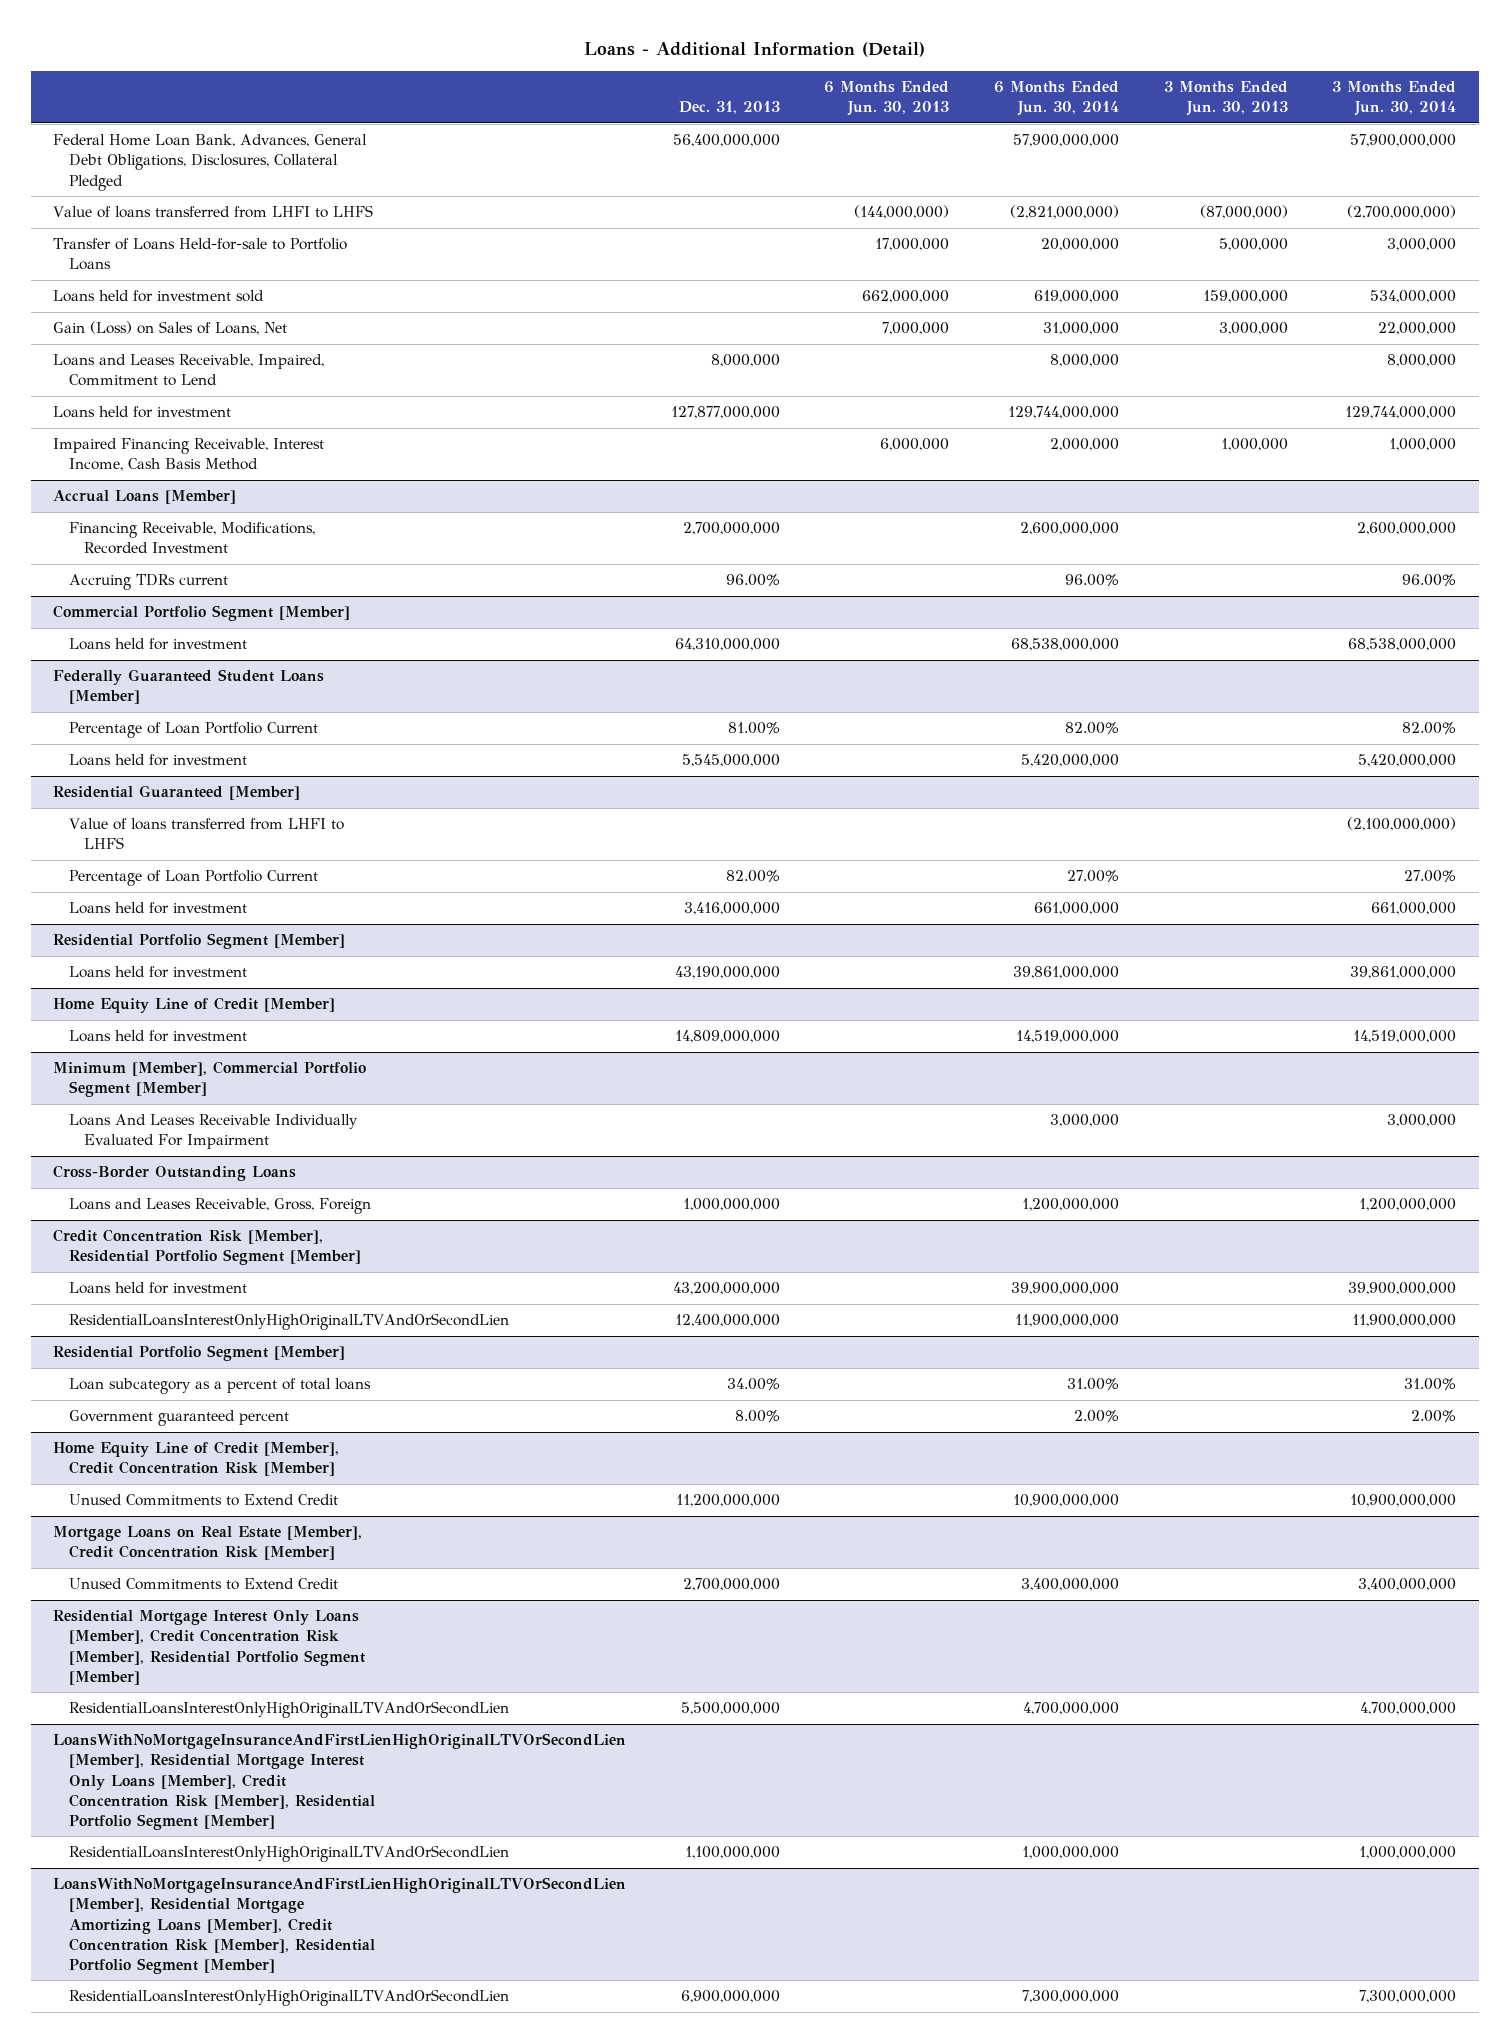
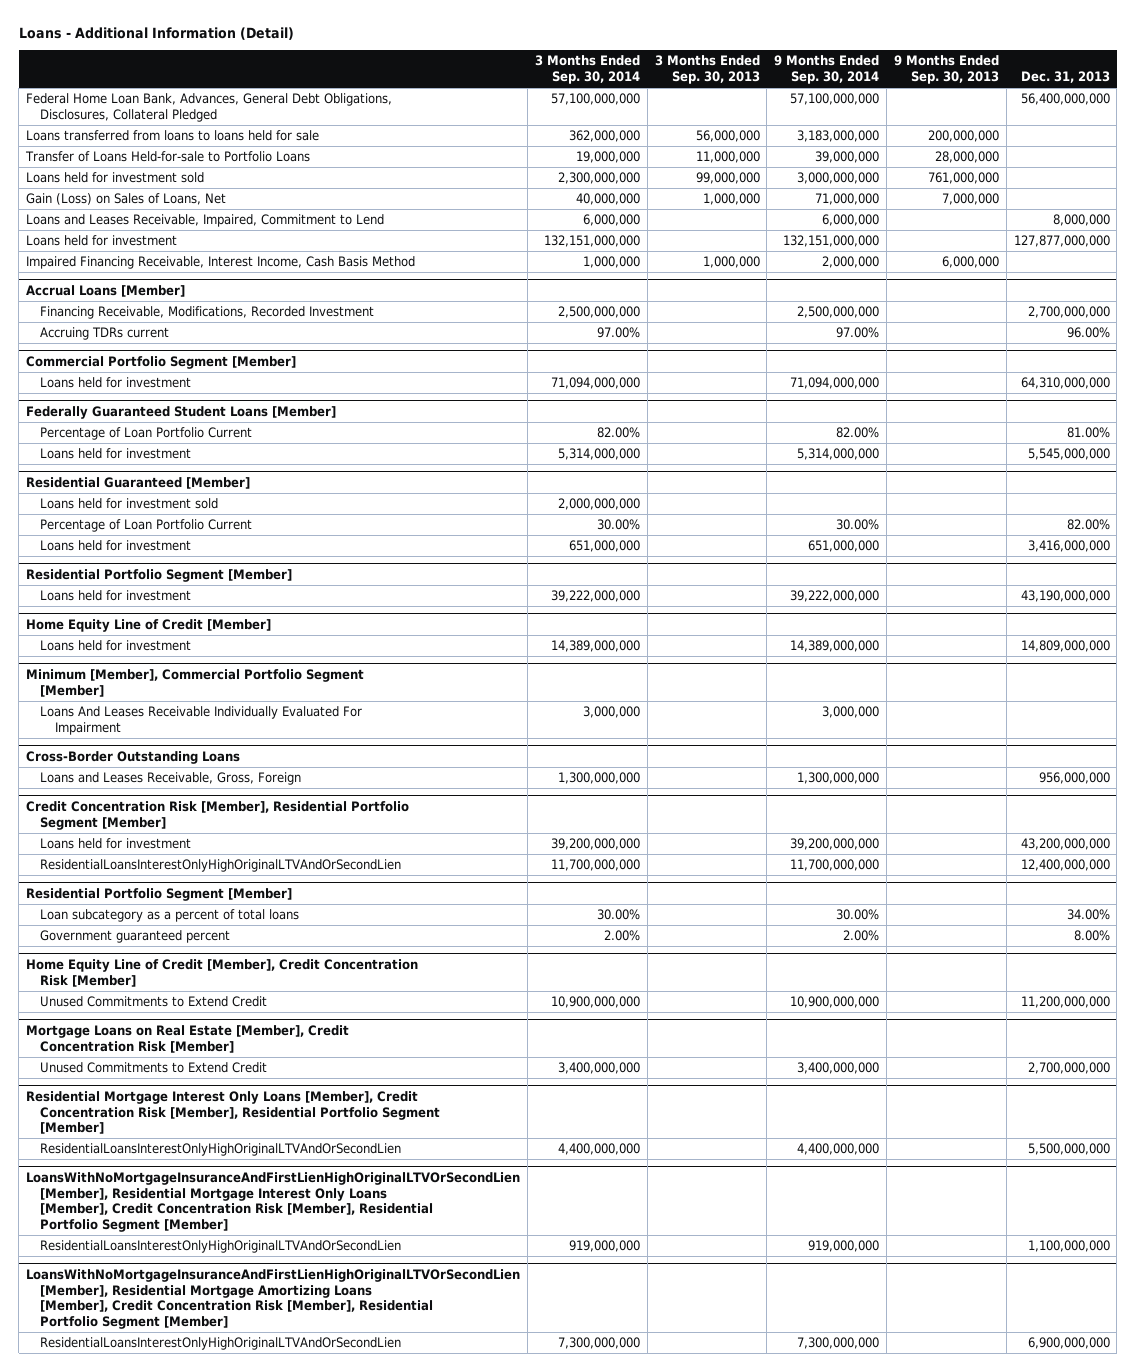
- | Dec. 31, 2013 | 6 Months Ended Jun. 30, 2013 | 6 Months Ended Jun. 30, 2014 | 3 Months Ended Jun. 30, 2013 | 3 Months Ended Jun. 30, 2014
+ | 3 Months Ended Sep. 30, 2014 | 3 Months Ended Sep. 30, 2013 | 9 Months Ended Sep. 30, 2014 | 9 Months Ended Sep. 30, 2013 | Dec. 31, 2013
- Value of loans transferred from LHFI to LHFS | | (144,000,000) | (2,821,000,000) | (87,000,000) | (2,700,000,000)
+ Loans transferred from loans to loans held for sale | 362,000,000 | 56,000,000 | 3,183,000,000 | 200,000,000 |
@ Residential Guaranteed [Member]
- Value of loans transferred from LHFI to LHFS | | | | | (2,100,000,000)
+ Loans held for investment sold | 2,000,000,000 | | | |
@ Cross-Border Outstanding Loans
- Loans and Leases Receivable, Gross, Foreign | 1,000,000,000 | | 1,200,000,000 | | 1,200,000,000
+ Loans and Leases Receivable, Gross, Foreign | 1,300,000,000 | | 1,300,000,000 | | 956,000,000

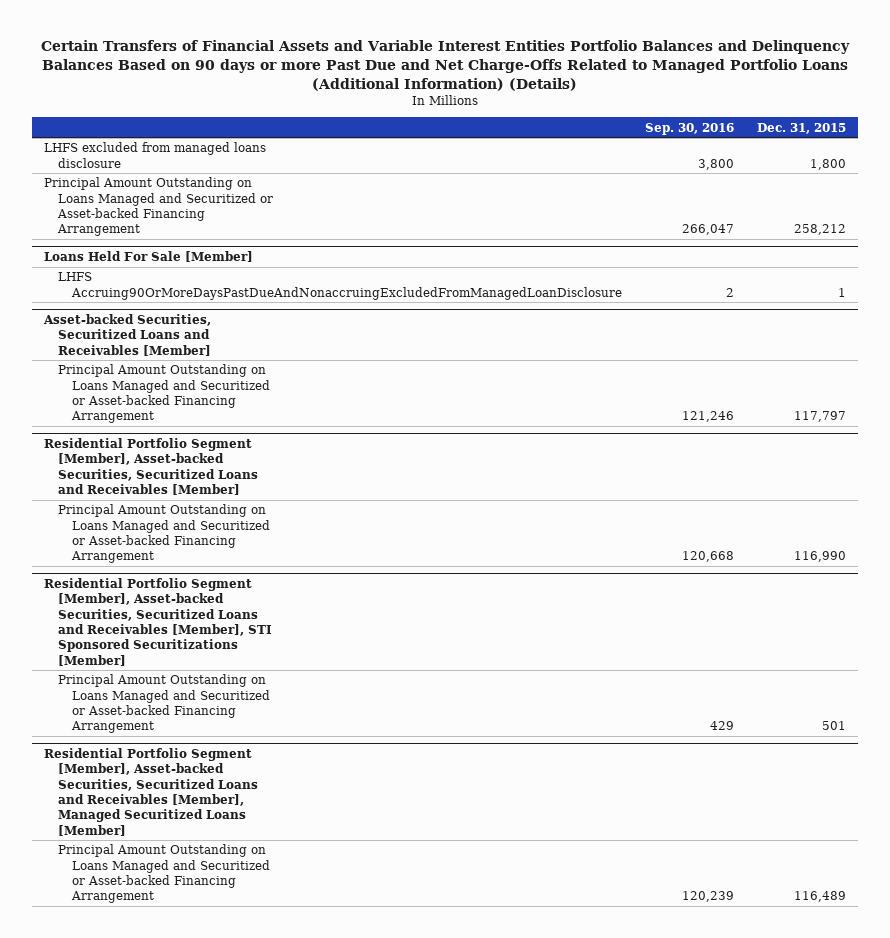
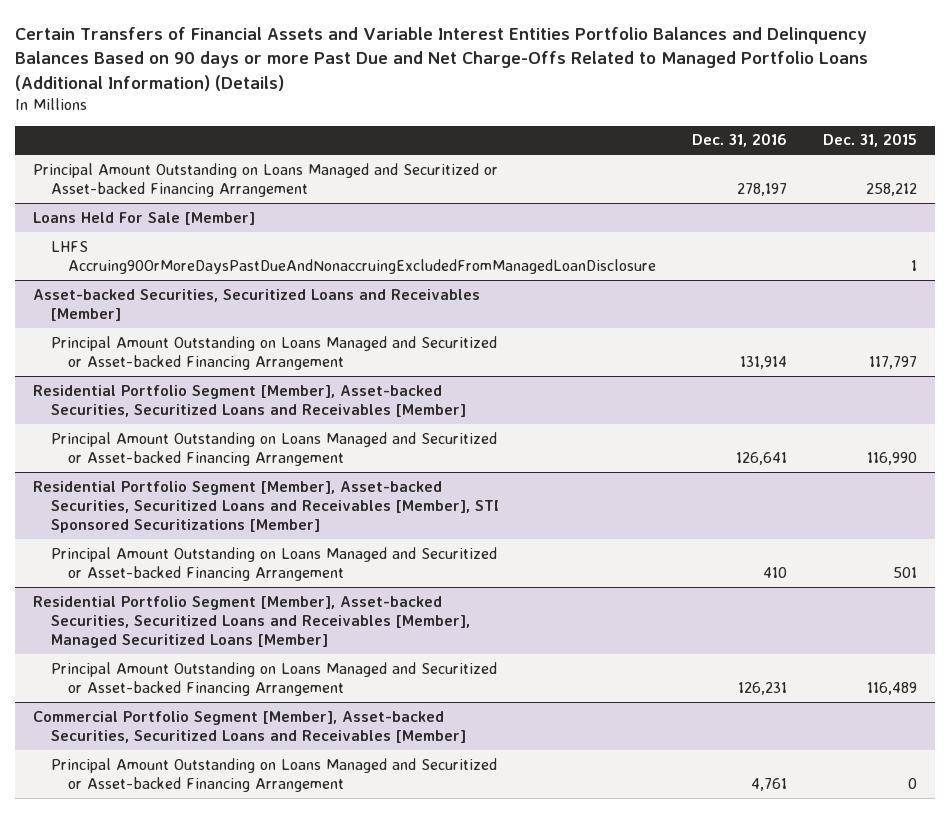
- | Sep. 30, 2016 | Dec. 31, 2015
+ | Dec. 31, 2016 | Dec. 31, 2015
- LHFS excluded from managed loans disclosure | 3,800 | 1,800
+ Commercial Portfolio Segment [Member], Asset-backed Securities, Securitized Loans and Receivables [Member]
+ Principal Amount Outstanding on Loans Managed and Securitized or Asset-backed Financing Arrangement | 4,761 | 0

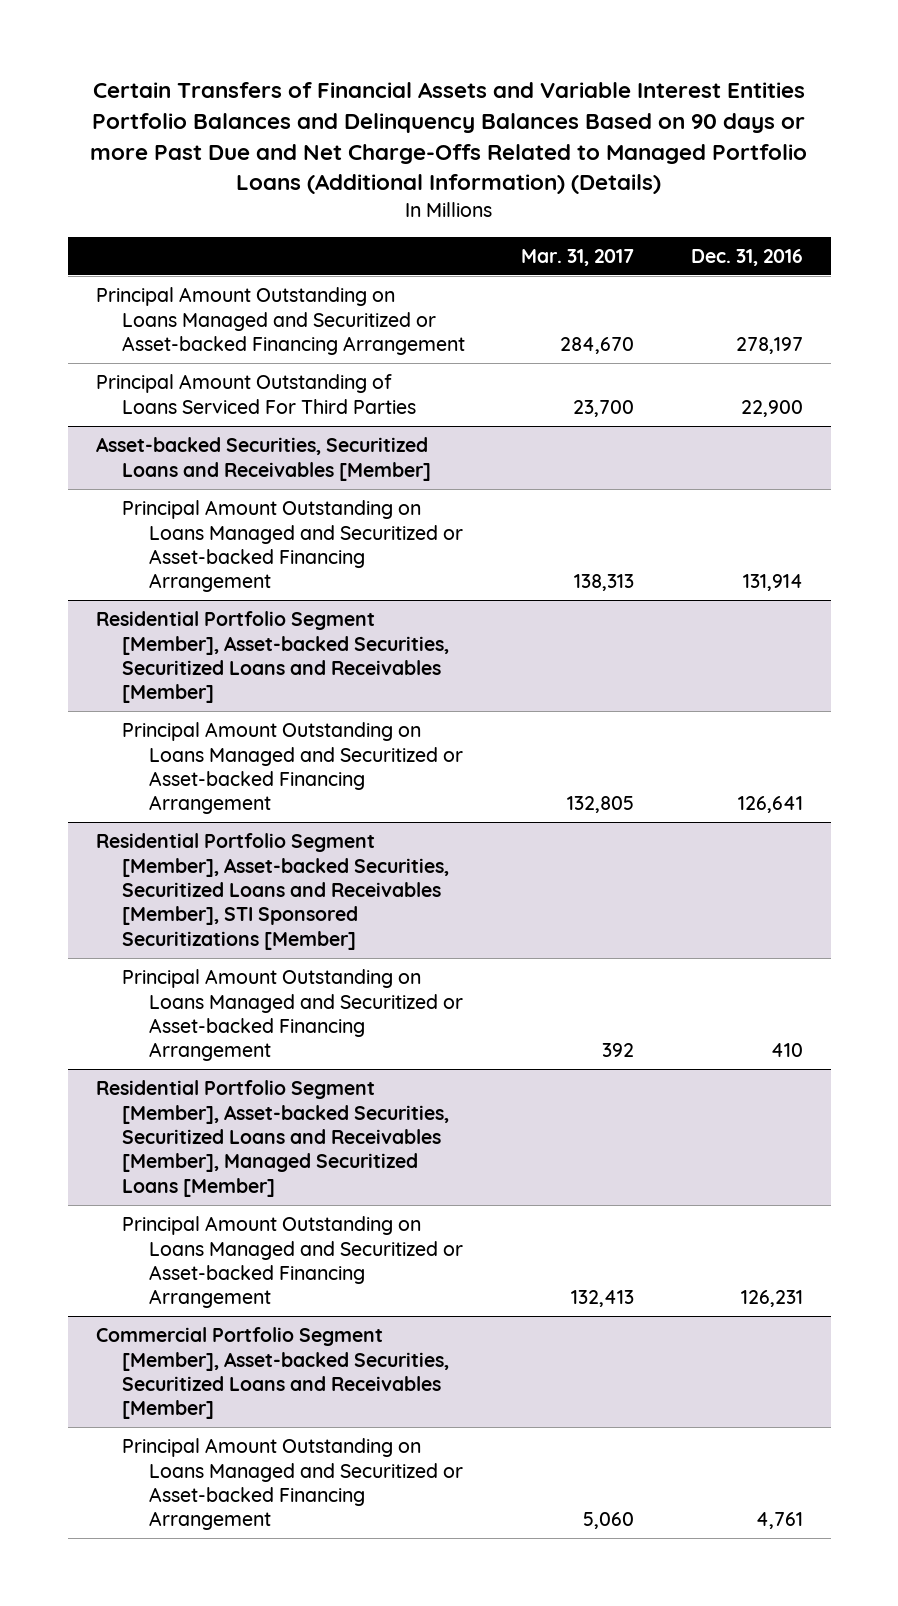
- | Dec. 31, 2016 | Dec. 31, 2015
+ | Mar. 31, 2017 | Dec. 31, 2016
- Loans Held For Sale [Member]
- LHFS Accruing90OrMoreDaysPastDueAndNonaccruingExcludedFromManagedLoanDisclosure | | 1
+ Principal Amount Outstanding of Loans Serviced For Third Parties | 23,700 | 22,900

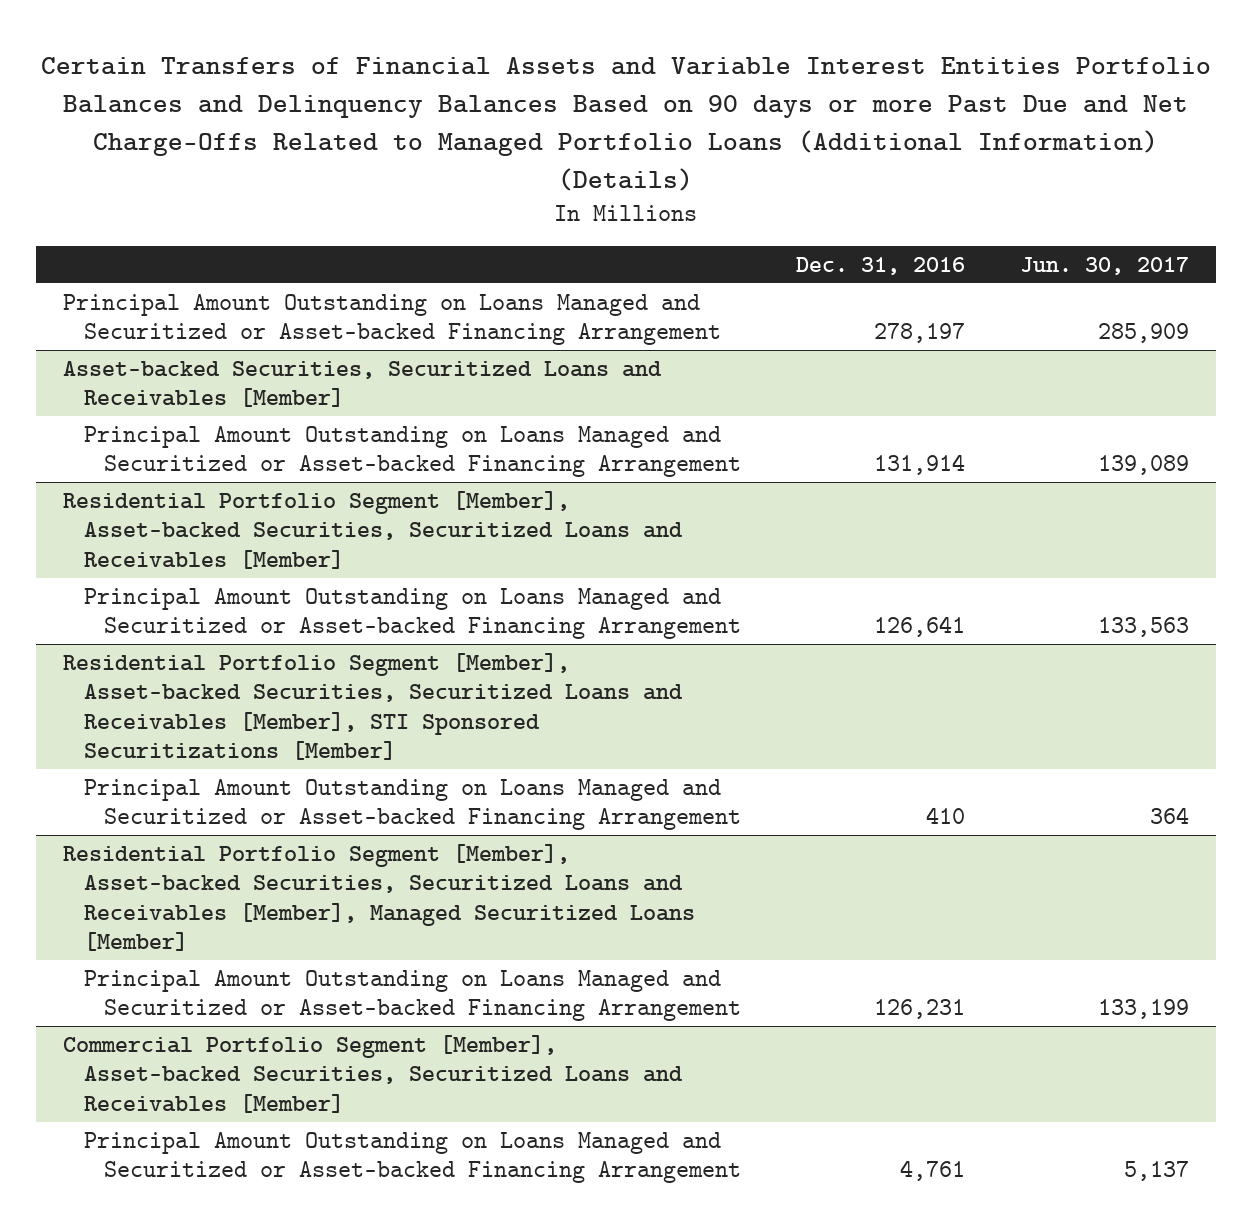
- | Mar. 31, 2017 | Dec. 31, 2016
+ | Dec. 31, 2016 | Jun. 30, 2017
- Principal Amount Outstanding of Loans Serviced For Third Parties | 23,700 | 22,900

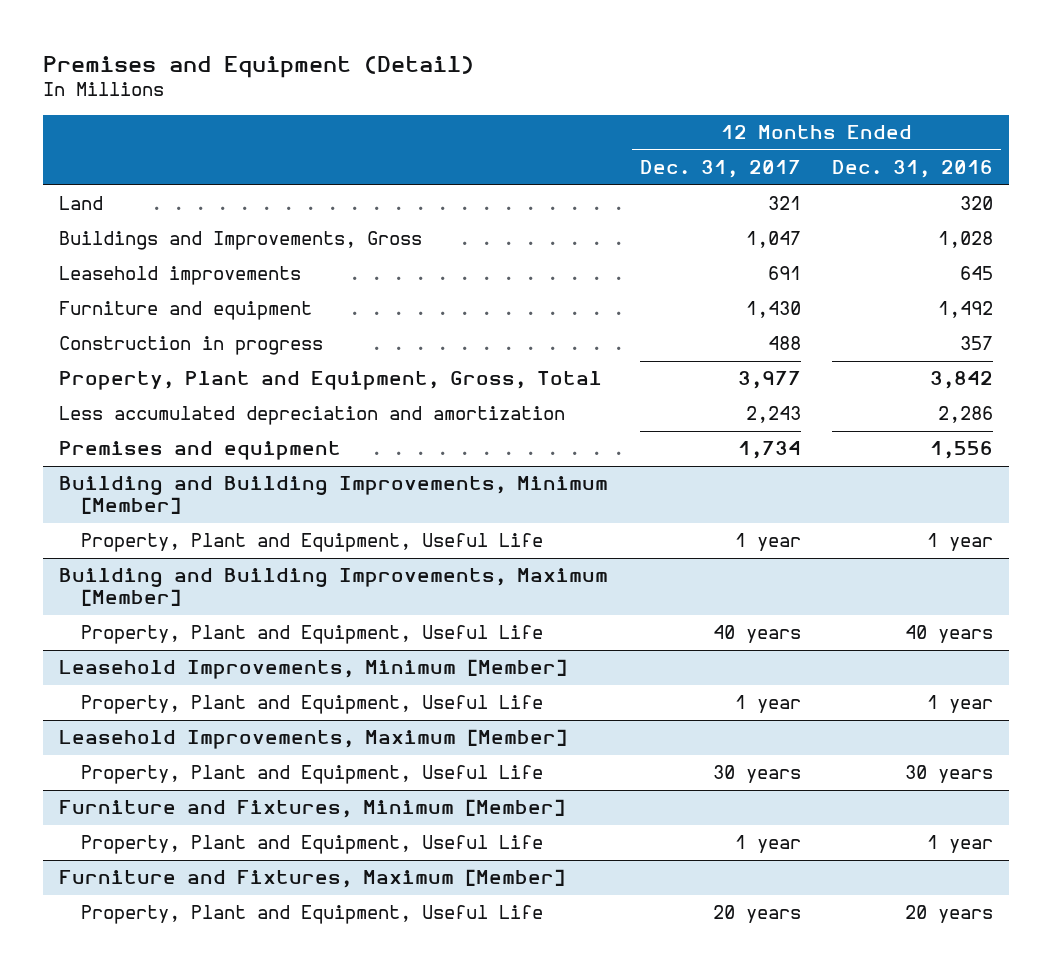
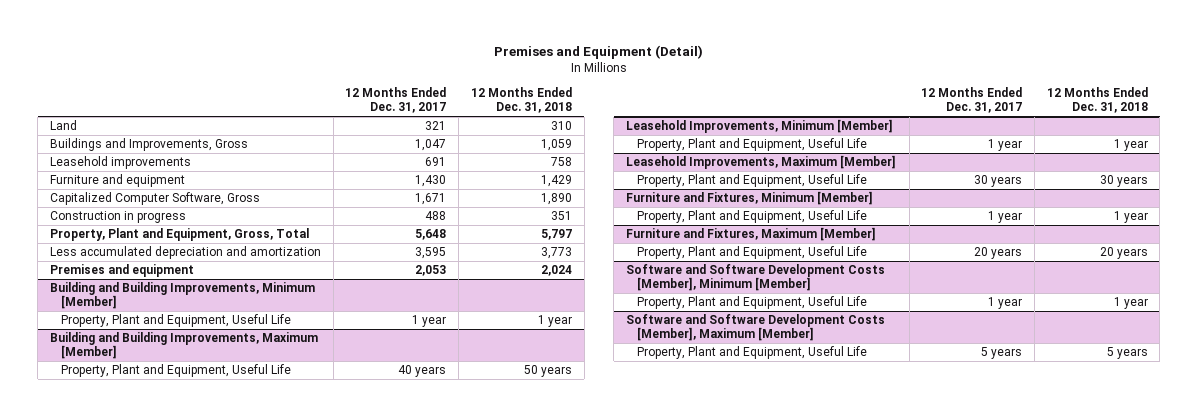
- | 12 Months Ended Dec. 31, 2017 | 12 Months Ended Dec. 31, 2016
+ | 12 Months Ended Dec. 31, 2017 | 12 Months Ended Dec. 31, 2018
+ Capitalized Computer Software, Gross | 1,671 | 1,890
- Property, Plant and Equipment, Gross, Total | 3,977 | 3,842
- Less accumulated depreciation and amortization | 2,243 | 2,286
- Premises and equipment | 1,734 | 1,556
+ Property, Plant and Equipment, Gross, Total | 5,648 | 5,797
+ Less accumulated depreciation and amortization | 3,595 | 3,773
+ Premises and equipment | 2,053 | 2,024
+ Software and Software Development Costs [Member], Minimum [Member]
+ Property, Plant and Equipment, Useful Life | 1 year | 1 year
+ Software and Software Development Costs [Member], Maximum [Member]
+ Property, Plant and Equipment, Useful Life | 5 years | 5 years

